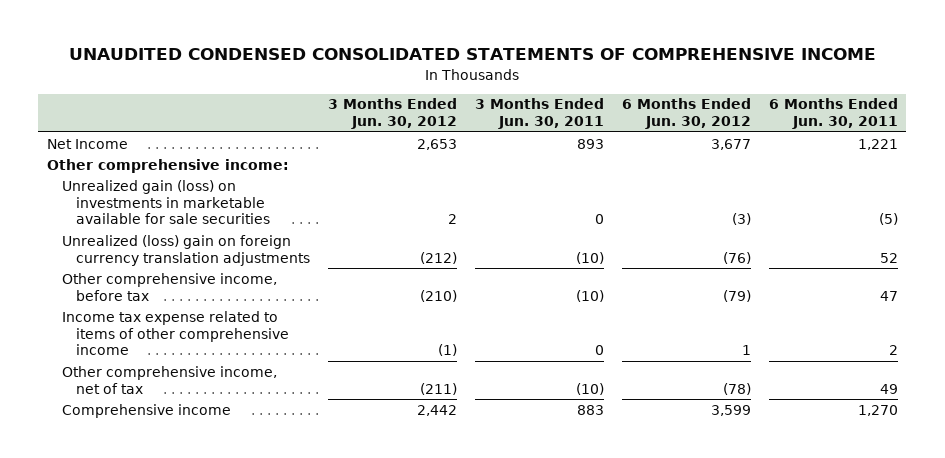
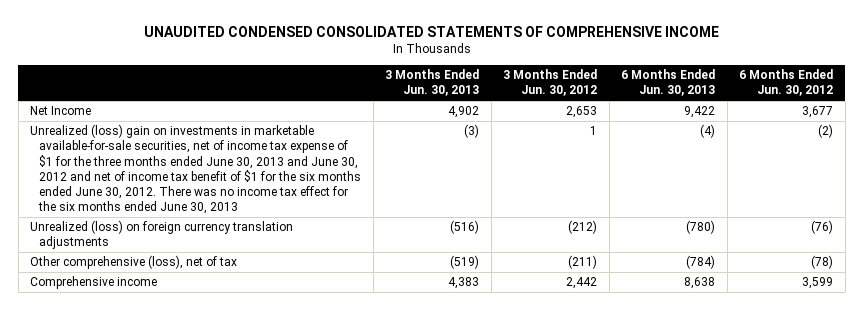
- | 3 Months Ended Jun. 30, 2012 | 3 Months Ended Jun. 30, 2011 | 6 Months Ended Jun. 30, 2012 | 6 Months Ended Jun. 30, 2011
+ | 3 Months Ended Jun. 30, 2013 | 3 Months Ended Jun. 30, 2012 | 6 Months Ended Jun. 30, 2013 | 6 Months Ended Jun. 30, 2012
- Other comprehensive income:
- Unrealized gain (loss) on investments in marketable available for sale securities | 2 | 0 | (3) | (5)
- Unrealized (loss) gain on foreign currency translation adjustments | (212) | (10) | (76) | 52
- Other comprehensive income, before tax | (210) | (10) | (79) | 47
- Income tax expense related to items of other comprehensive income | (1) | 0 | 1 | 2
- Other comprehensive income, net of tax | (211) | (10) | (78) | 49
+ Unrealized (loss) gain on investments in marketable available-for-sale securities, net of income tax expense of $1 for the three months ended June 30, 2013 and June 30, 2012 and net of income tax benefit of $1 for the six months ended June 30, 2012. There was no income tax effect for the six months ended June 30, 2013 | (3) | 1 | (4) | (2)
+ Unrealized (loss) on foreign currency translation adjustments | (516) | (212) | (780) | (76)
+ Other comprehensive (loss), net of tax | (519) | (211) | (784) | (78)

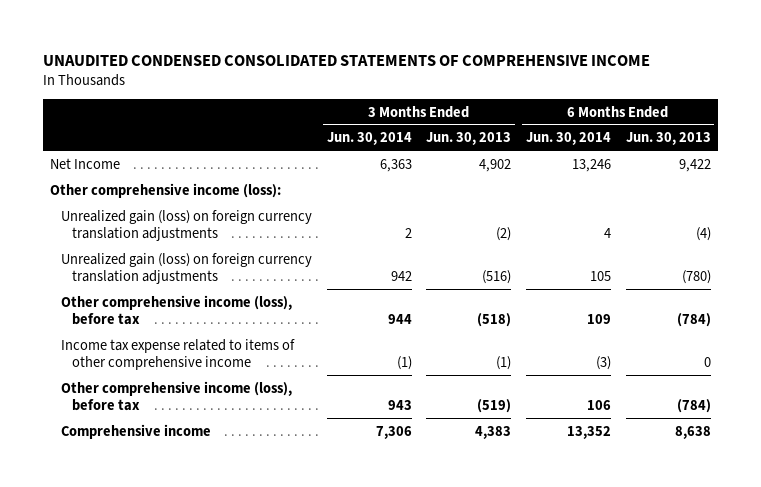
- | 3 Months Ended Jun. 30, 2013 | 3 Months Ended Jun. 30, 2012 | 6 Months Ended Jun. 30, 2013 | 6 Months Ended Jun. 30, 2012
+ | 3 Months Ended Jun. 30, 2014 | 3 Months Ended Jun. 30, 2013 | 6 Months Ended Jun. 30, 2014 | 6 Months Ended Jun. 30, 2013
- Unrealized (loss) gain on investments in marketable available-for-sale securities, net of income tax expense of $1 for the three months ended June 30, 2013 and June 30, 2012 and net of income tax benefit of $1 for the six months ended June 30, 2012. There was no income tax effect for the six months ended June 30, 2013 | (3) | 1 | (4) | (2)
- Unrealized (loss) on foreign currency translation adjustments | (516) | (212) | (780) | (76)
- Other comprehensive (loss), net of tax | (519) | (211) | (784) | (78)
+ Other comprehensive income (loss):
+ Unrealized gain (loss) on foreign currency translation adjustments | 2 | (2) | 4 | (4)
+ Unrealized gain (loss) on foreign currency translation adjustments | 942 | (516) | 105 | (780)
+ Other comprehensive income (loss), before tax | 944 | (518) | 109 | (784)
+ Income tax expense related to items of other comprehensive income | (1) | (1) | (3) | 0
+ Other comprehensive income (loss), before tax | 943 | (519) | 106 | (784)

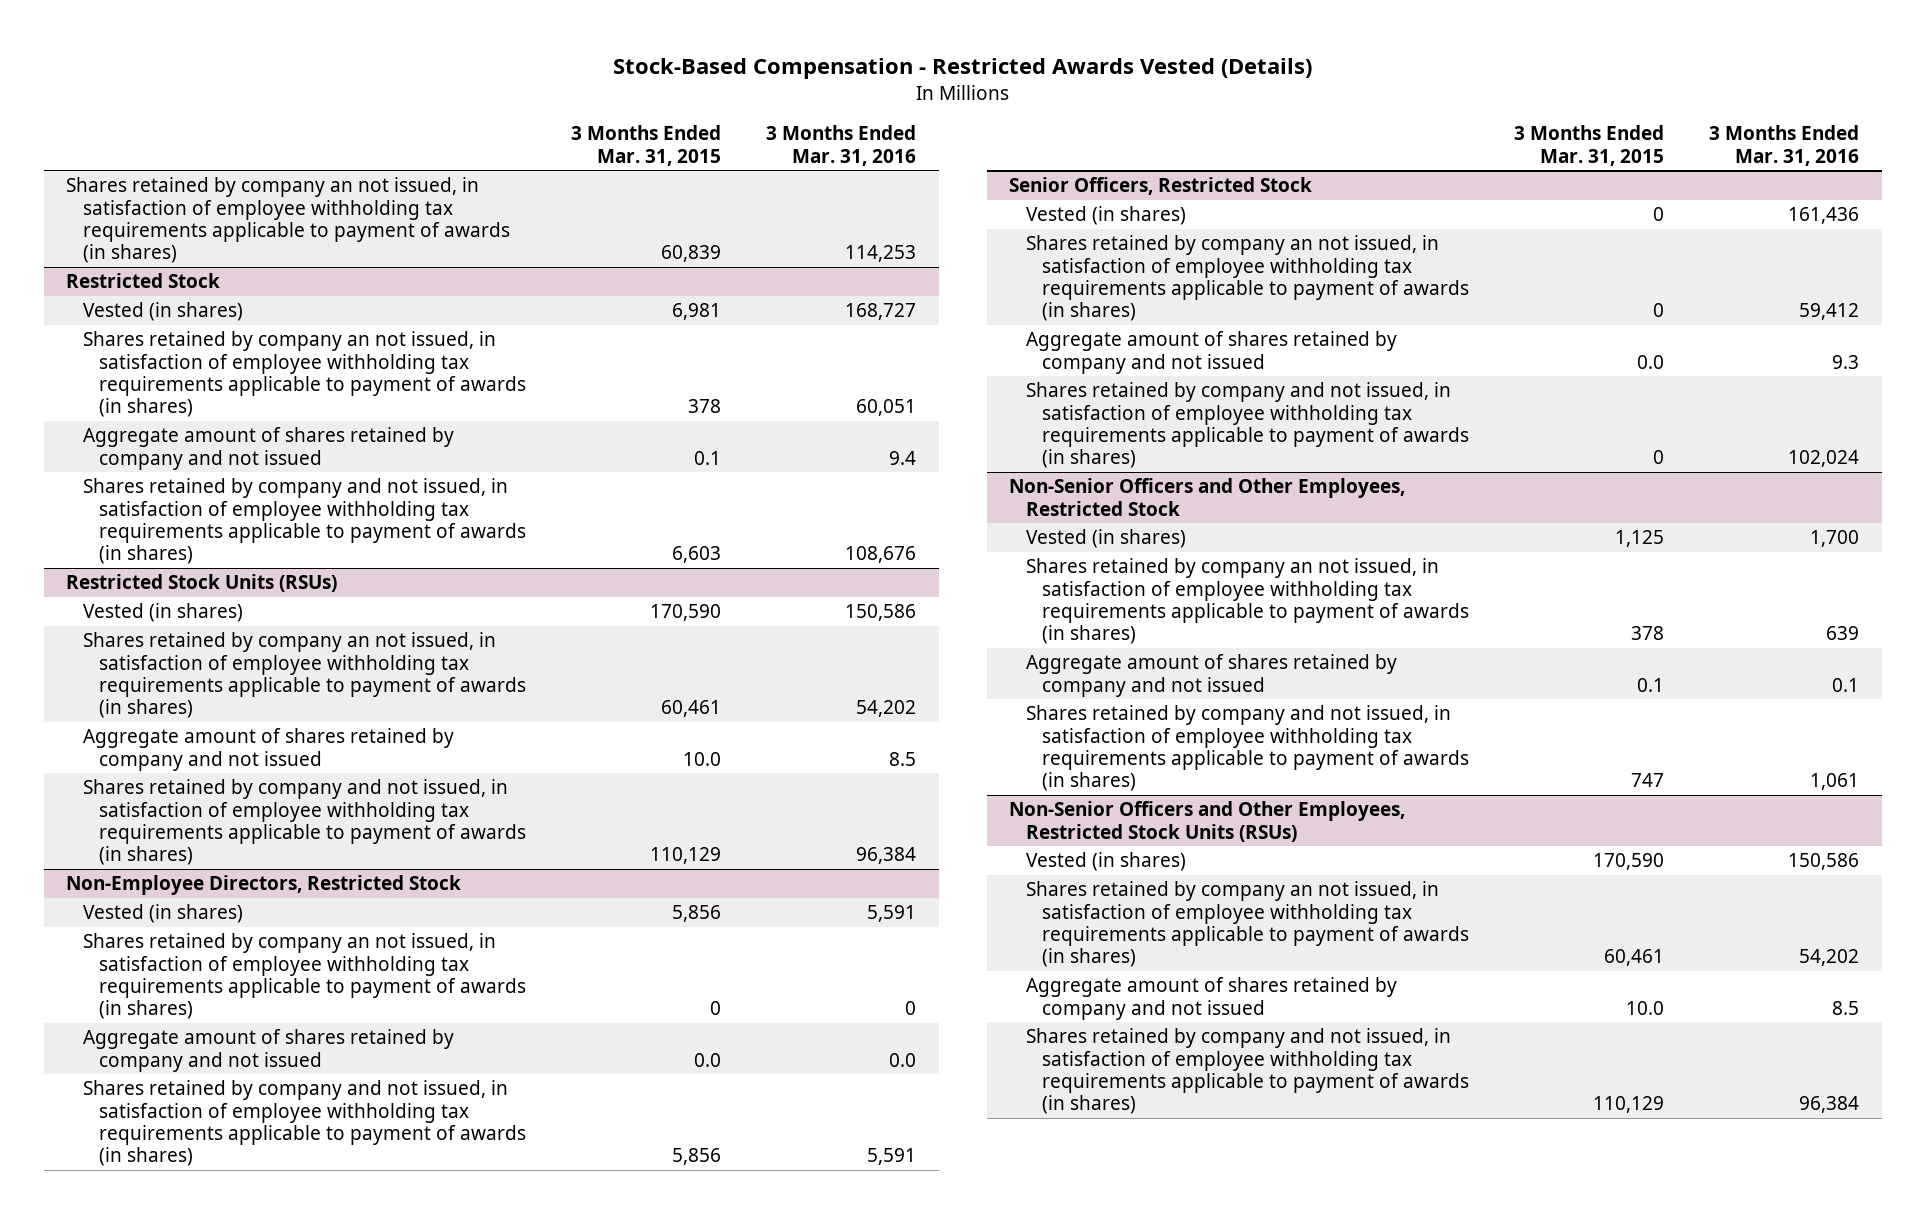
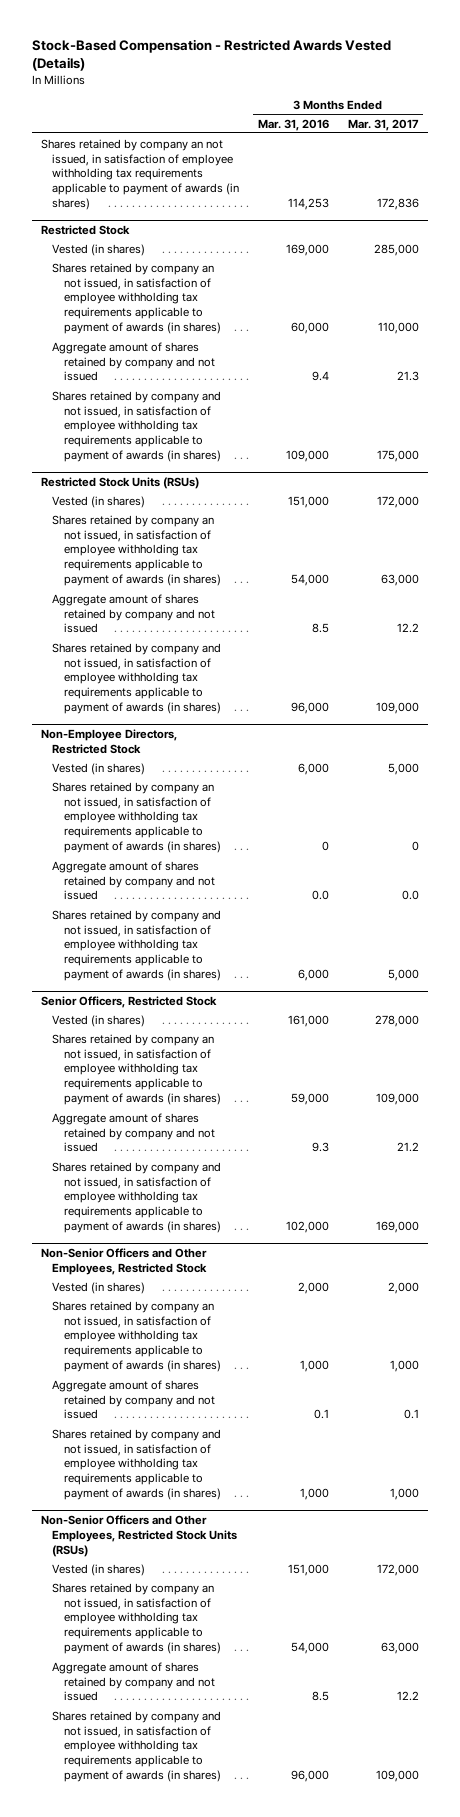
- | 3 Months Ended Mar. 31, 2015 | 3 Months Ended Mar. 31, 2016
+ | 3 Months Ended Mar. 31, 2016 | 3 Months Ended Mar. 31, 2017
@ Restricted Stock
- Vested (in shares) | 6,981 | 168,727
- Shares retained by company an not issued, in satisfaction of employee withholding tax requirements applicable to payment of awards (in shares) | 378 | 60,051
+ Vested (in shares) | 169,000 | 285,000
+ Shares retained by company an not issued, in satisfaction of employee withholding tax requirements applicable to payment of awards (in shares) | 60,000 | 110,000
- Shares retained by company and not issued, in satisfaction of employee withholding tax requirements applicable to payment of awards (in shares) | 6,603 | 108,676
+ Shares retained by company and not issued, in satisfaction of employee withholding tax requirements applicable to payment of awards (in shares) | 109,000 | 175,000
@ Restricted Stock Units (RSUs)
- Vested (in shares) | 170,590 | 150,586
- Shares retained by company an not issued, in satisfaction of employee withholding tax requirements applicable to payment of awards (in shares) | 60,461 | 54,202
+ Vested (in shares) | 151,000 | 172,000
+ Shares retained by company an not issued, in satisfaction of employee withholding tax requirements applicable to payment of awards (in shares) | 54,000 | 63,000
- Shares retained by company and not issued, in satisfaction of employee withholding tax requirements applicable to payment of awards (in shares) | 110,129 | 96,384
+ Shares retained by company and not issued, in satisfaction of employee withholding tax requirements applicable to payment of awards (in shares) | 96,000 | 109,000
@ Non-Employee Directors, Restricted Stock
- Vested (in shares) | 5,856 | 5,591
+ Vested (in shares) | 6,000 | 5,000
- Shares retained by company and not issued, in satisfaction of employee withholding tax requirements applicable to payment of awards (in shares) | 5,856 | 5,591
+ Shares retained by company and not issued, in satisfaction of employee withholding tax requirements applicable to payment of awards (in shares) | 6,000 | 5,000
@ Senior Officers, Restricted Stock
- Vested (in shares) | 0 | 161,436
- Shares retained by company an not issued, in satisfaction of employee withholding tax requirements applicable to payment of awards (in shares) | 0 | 59,412
+ Vested (in shares) | 161,000 | 278,000
+ Shares retained by company an not issued, in satisfaction of employee withholding tax requirements applicable to payment of awards (in shares) | 59,000 | 109,000
- Shares retained by company and not issued, in satisfaction of employee withholding tax requirements applicable to payment of awards (in shares) | 0 | 102,024
+ Shares retained by company and not issued, in satisfaction of employee withholding tax requirements applicable to payment of awards (in shares) | 102,000 | 169,000
@ Non-Senior Officers and Other Employees, Restricted Stock
- Vested (in shares) | 1,125 | 1,700
- Shares retained by company an not issued, in satisfaction of employee withholding tax requirements applicable to payment of awards (in shares) | 378 | 639
+ Vested (in shares) | 2,000 | 2,000
+ Shares retained by company an not issued, in satisfaction of employee withholding tax requirements applicable to payment of awards (in shares) | 1,000 | 1,000
- Shares retained by company and not issued, in satisfaction of employee withholding tax requirements applicable to payment of awards (in shares) | 747 | 1,061
+ Shares retained by company and not issued, in satisfaction of employee withholding tax requirements applicable to payment of awards (in shares) | 1,000 | 1,000
@ Non-Senior Officers and Other Employees, Restricted Stock Units (RSUs)
- Vested (in shares) | 170,590 | 150,586
- Shares retained by company an not issued, in satisfaction of employee withholding tax requirements applicable to payment of awards (in shares) | 60,461 | 54,202
+ Vested (in shares) | 151,000 | 172,000
+ Shares retained by company an not issued, in satisfaction of employee withholding tax requirements applicable to payment of awards (in shares) | 54,000 | 63,000
- Shares retained by company and not issued, in satisfaction of employee withholding tax requirements applicable to payment of awards (in shares) | 110,129 | 96,384
+ Shares retained by company and not issued, in satisfaction of employee withholding tax requirements applicable to payment of awards (in shares) | 96,000 | 109,000

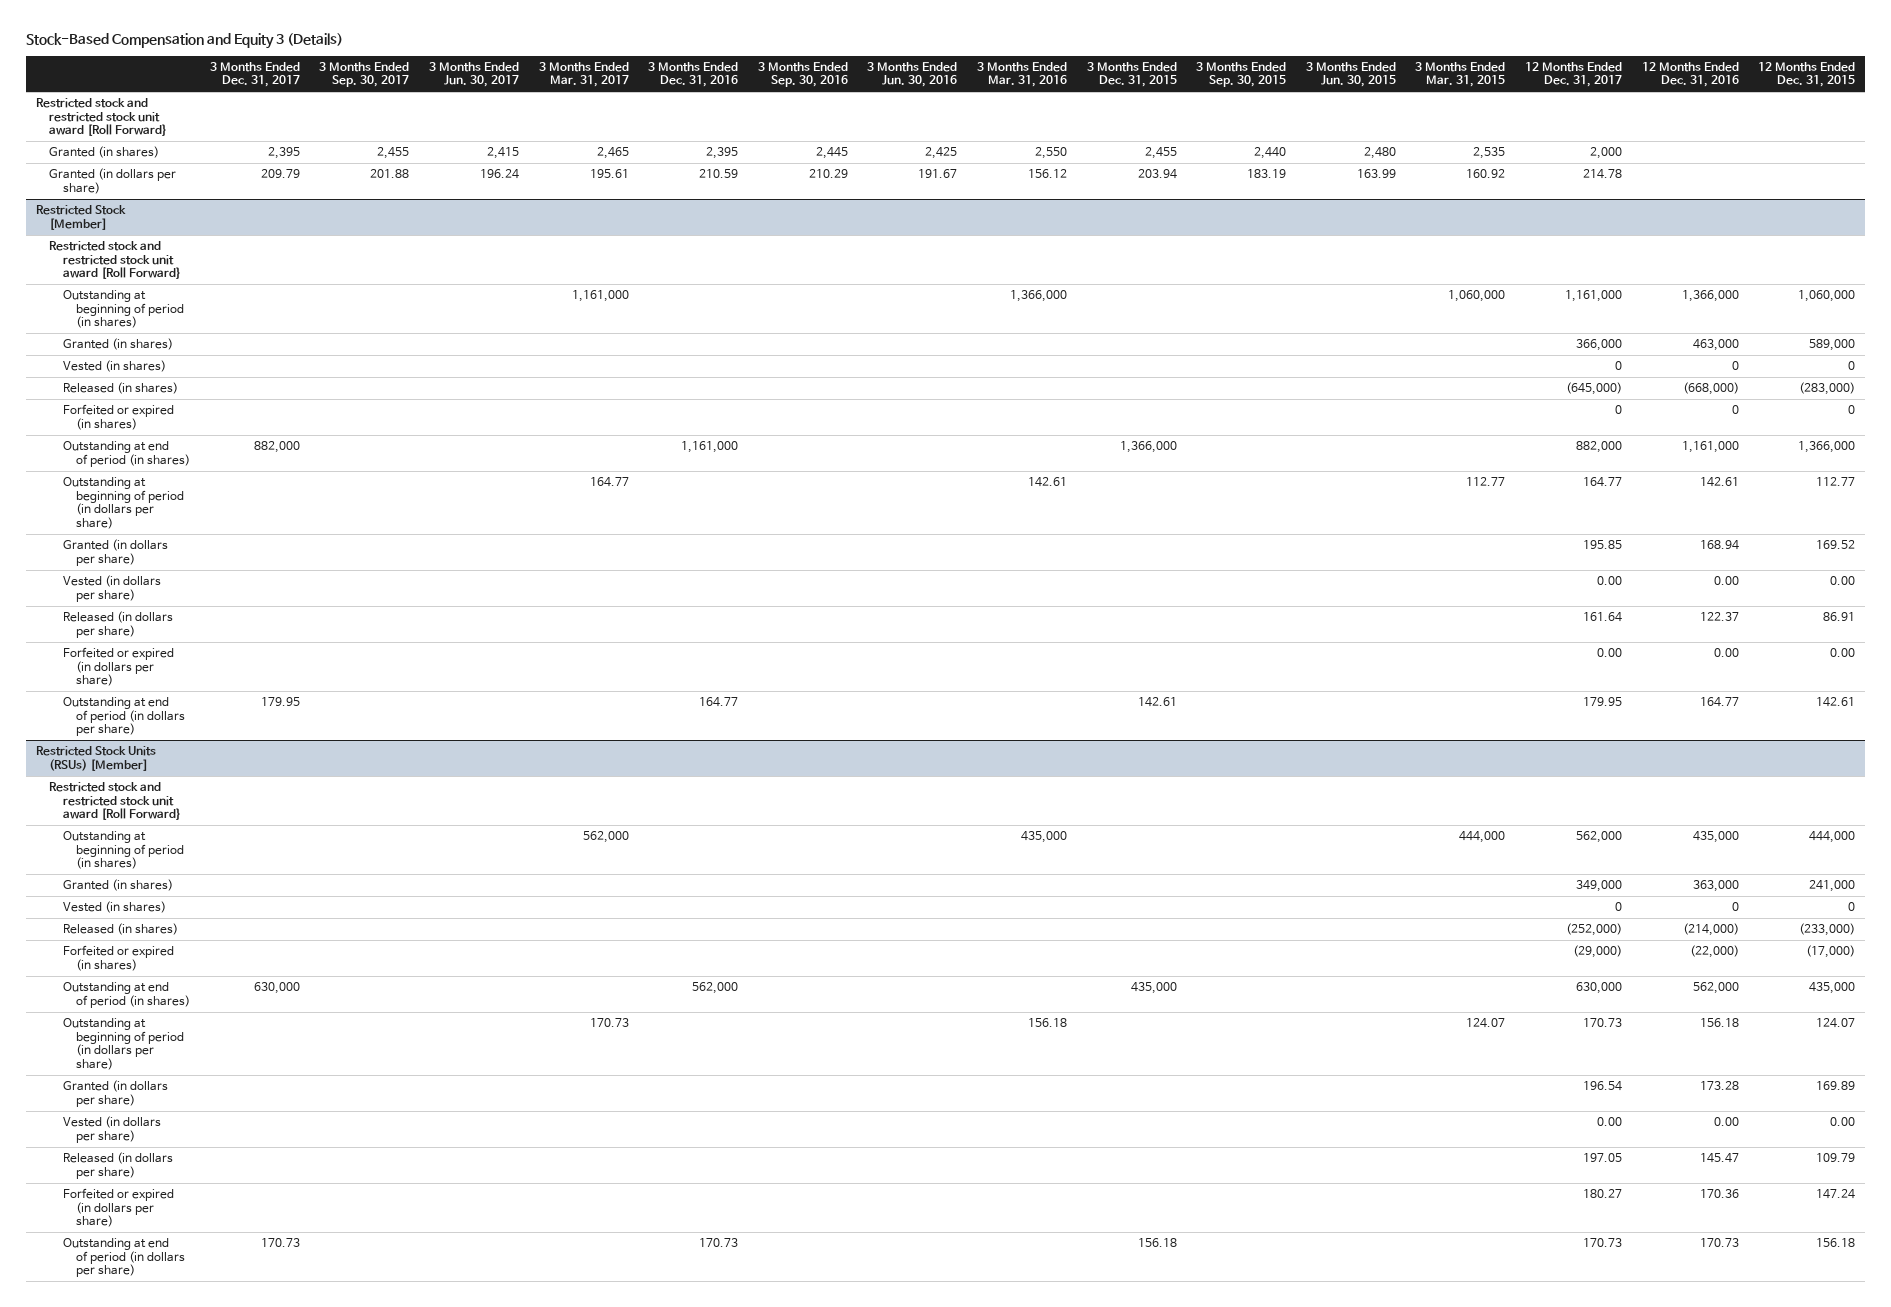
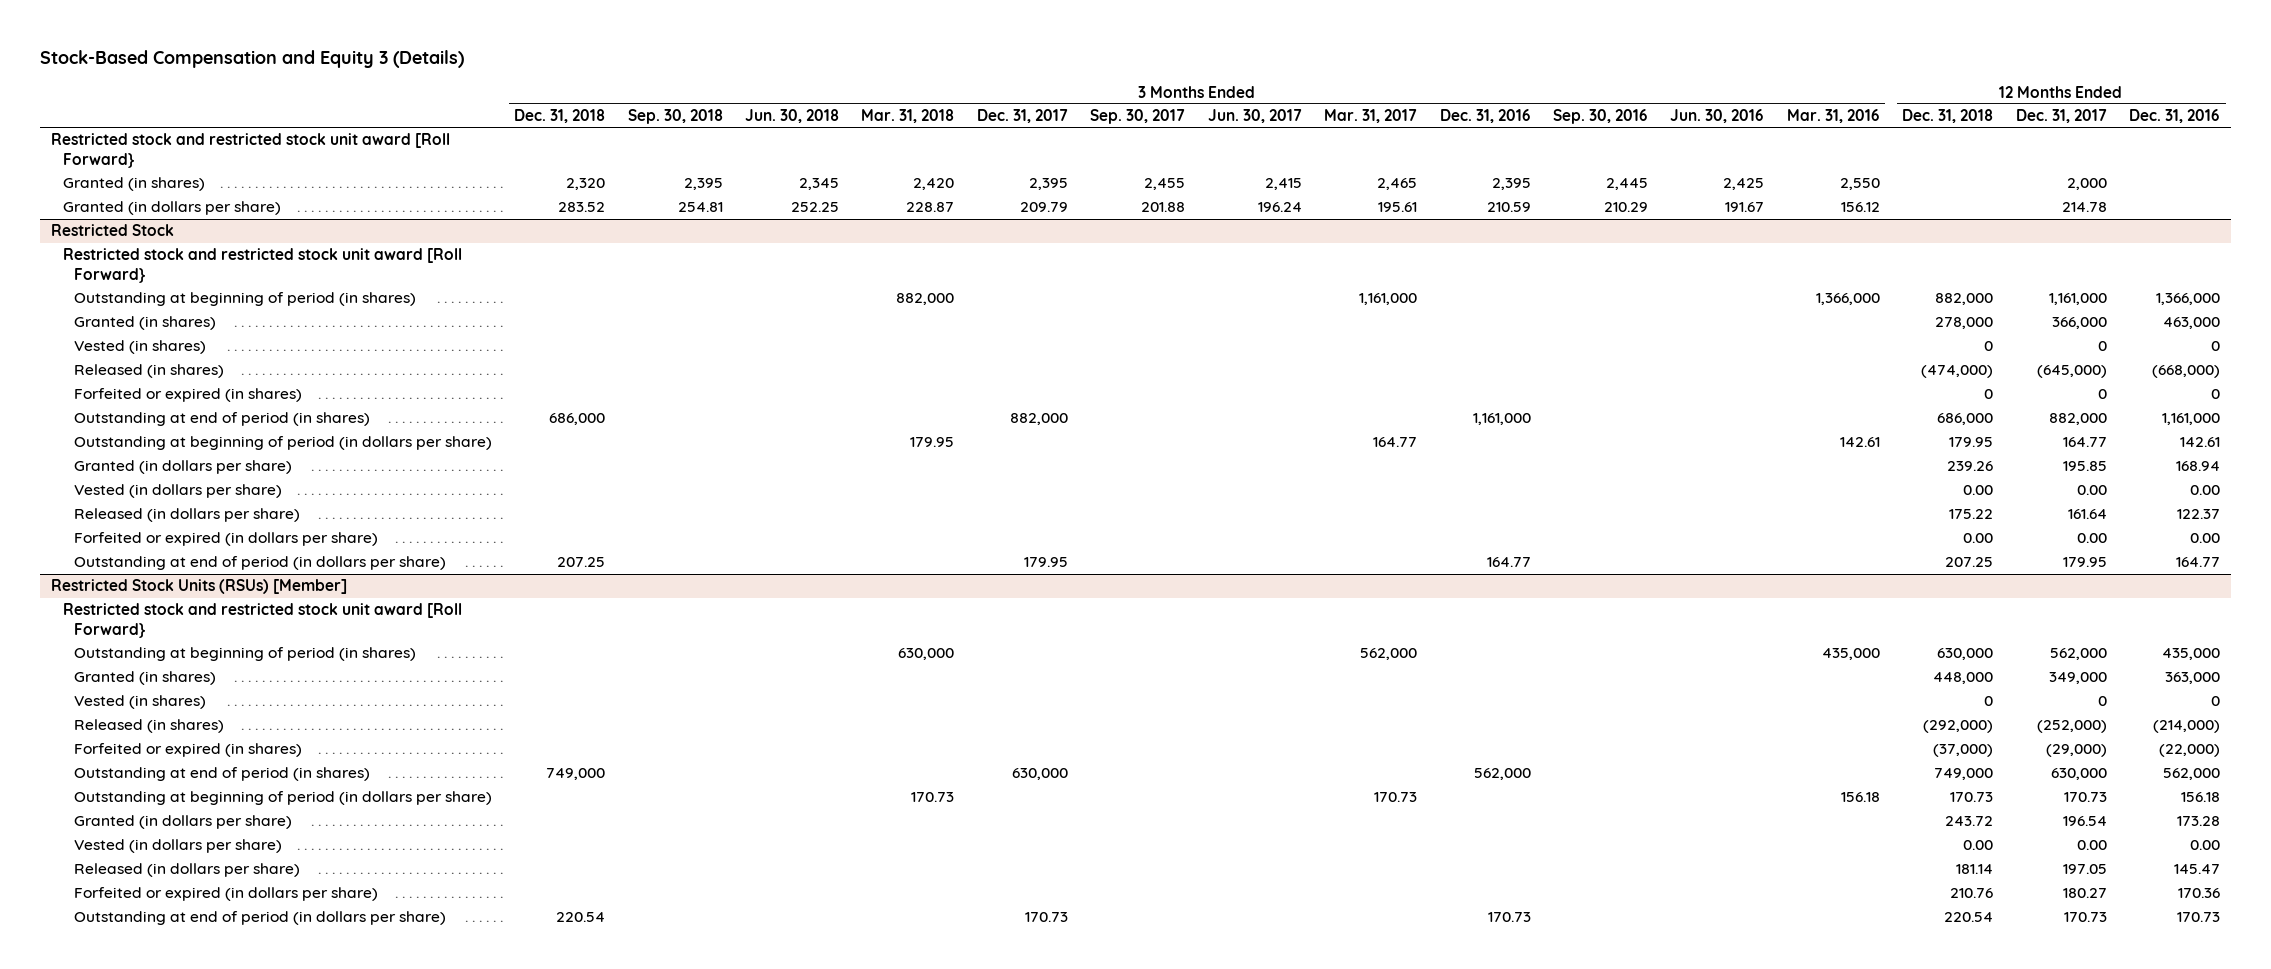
- | 3 Months Ended Dec. 31, 2017 | 3 Months Ended Sep. 30, 2017 | 3 Months Ended Jun. 30, 2017 | 3 Months Ended Mar. 31, 2017 | 3 Months Ended Dec. 31, 2016 | 3 Months Ended Sep. 30, 2016 | 3 Months Ended Jun. 30, 2016 | 3 Months Ended Mar. 31, 2016 | 3 Months Ended Dec. 31, 2015 | 3 Months Ended Sep. 30, 2015 | 3 Months Ended Jun. 30, 2015 | 3 Months Ended Mar. 31, 2015 | 12 Months Ended Dec. 31, 2017 | 12 Months Ended Dec. 31, 2016 | 12 Months Ended Dec. 31, 2015
+ | 3 Months Ended Dec. 31, 2018 | 3 Months Ended Sep. 30, 2018 | 3 Months Ended Jun. 30, 2018 | 3 Months Ended Mar. 31, 2018 | 3 Months Ended Dec. 31, 2017 | 3 Months Ended Sep. 30, 2017 | 3 Months Ended Jun. 30, 2017 | 3 Months Ended Mar. 31, 2017 | 3 Months Ended Dec. 31, 2016 | 3 Months Ended Sep. 30, 2016 | 3 Months Ended Jun. 30, 2016 | 3 Months Ended Mar. 31, 2016 | 12 Months Ended Dec. 31, 2018 | 12 Months Ended Dec. 31, 2017 | 12 Months Ended Dec. 31, 2016
- Restricted Stock [Member]
+ Restricted Stock

